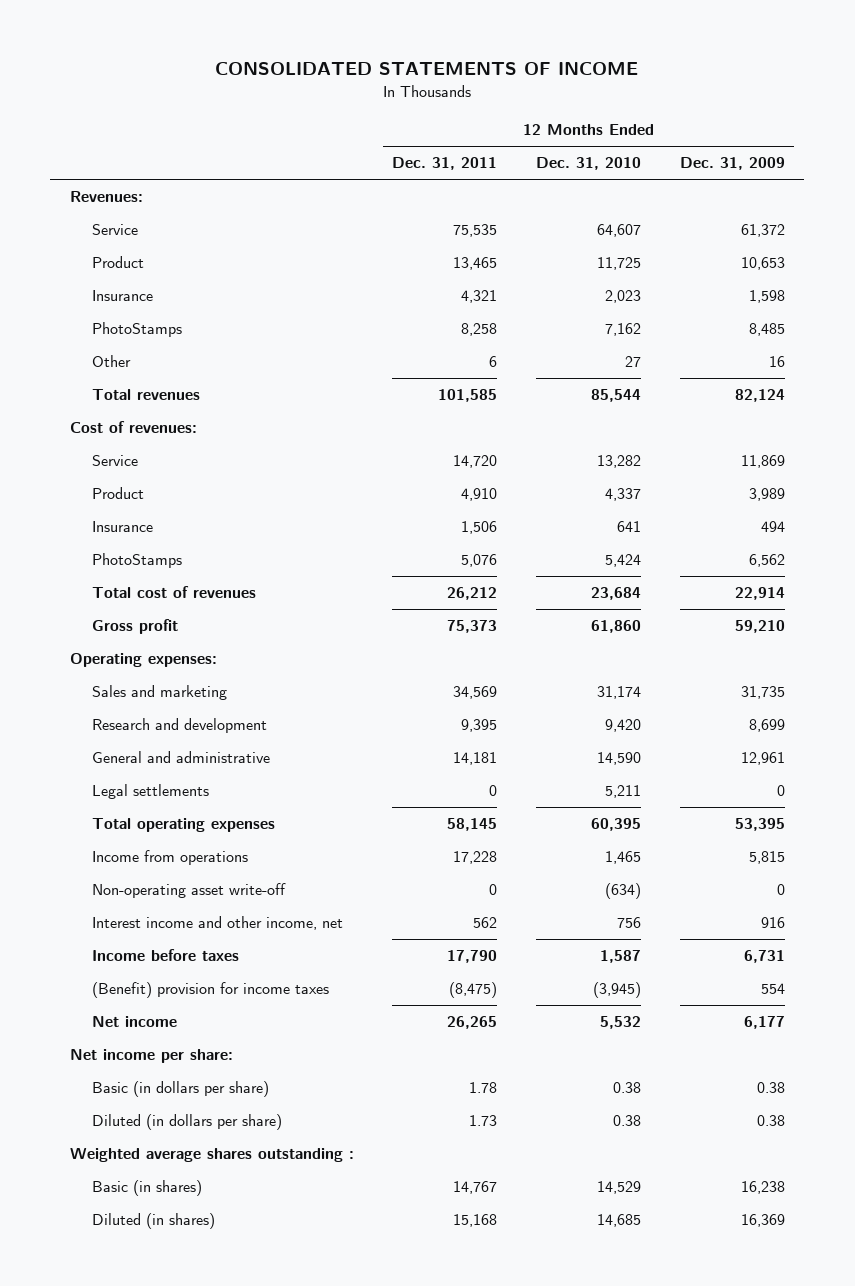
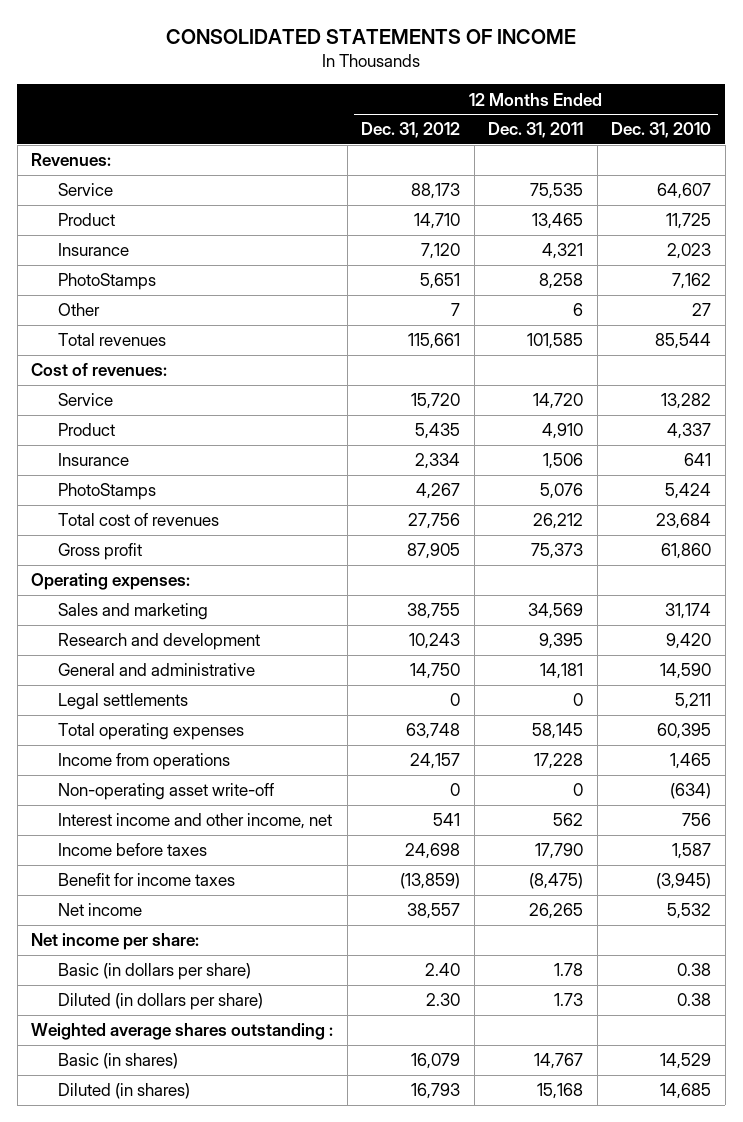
- | 12 Months Ended Dec. 31, 2011 | 12 Months Ended Dec. 31, 2010 | 12 Months Ended Dec. 31, 2009
+ | 12 Months Ended Dec. 31, 2012 | 12 Months Ended Dec. 31, 2011 | 12 Months Ended Dec. 31, 2010
- (Benefit) provision for income taxes | (8,475) | (3,945) | 554
+ Benefit for income taxes | (13,859) | (8,475) | (3,945)

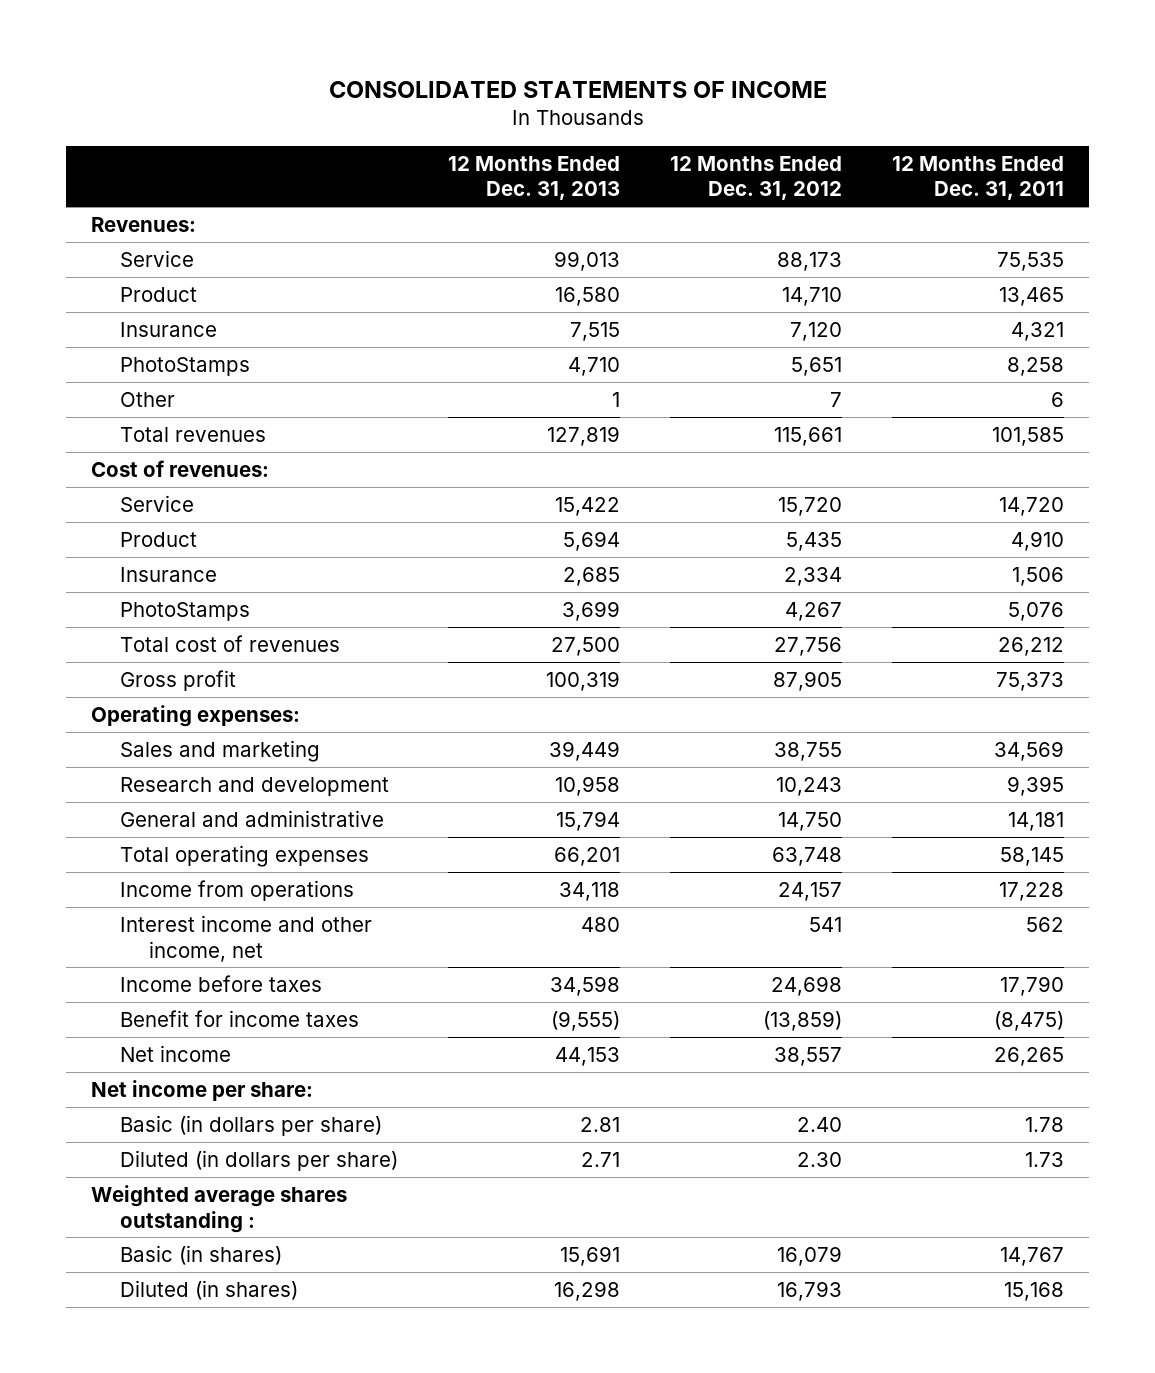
- | 12 Months Ended Dec. 31, 2012 | 12 Months Ended Dec. 31, 2011 | 12 Months Ended Dec. 31, 2010
+ | 12 Months Ended Dec. 31, 2013 | 12 Months Ended Dec. 31, 2012 | 12 Months Ended Dec. 31, 2011
- Legal settlements | 0 | 0 | 5,211
- Non-operating asset write-off | 0 | 0 | (634)

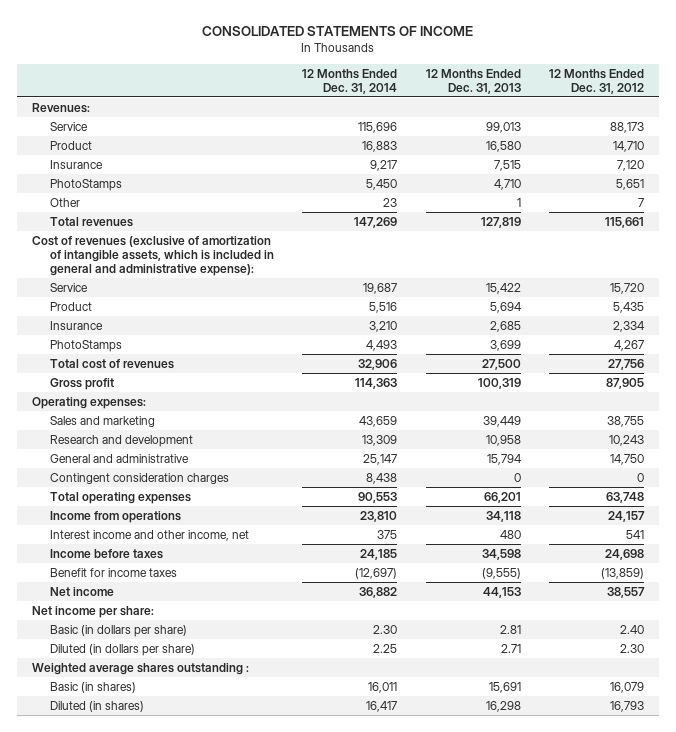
- | 12 Months Ended Dec. 31, 2013 | 12 Months Ended Dec. 31, 2012 | 12 Months Ended Dec. 31, 2011
+ | 12 Months Ended Dec. 31, 2014 | 12 Months Ended Dec. 31, 2013 | 12 Months Ended Dec. 31, 2012
- Cost of revenues:
+ Cost of revenues (exclusive of amortization of intangible assets, which is included in general and administrative expense):
+ Contingent consideration charges | 8,438 | 0 | 0

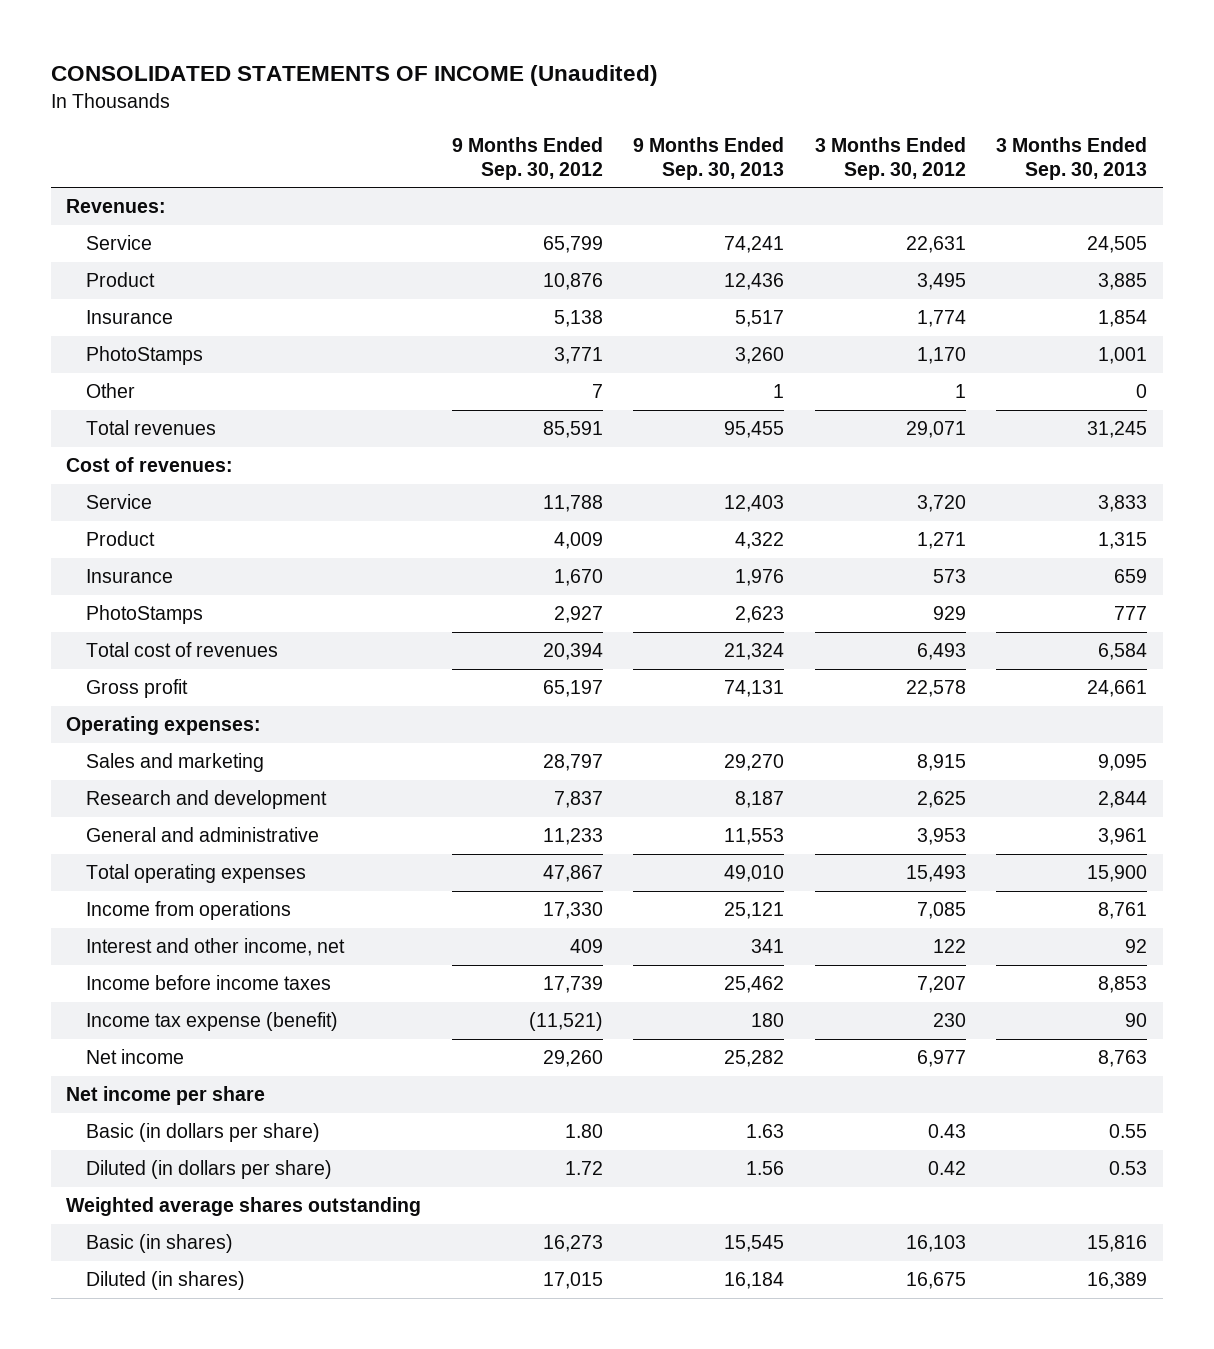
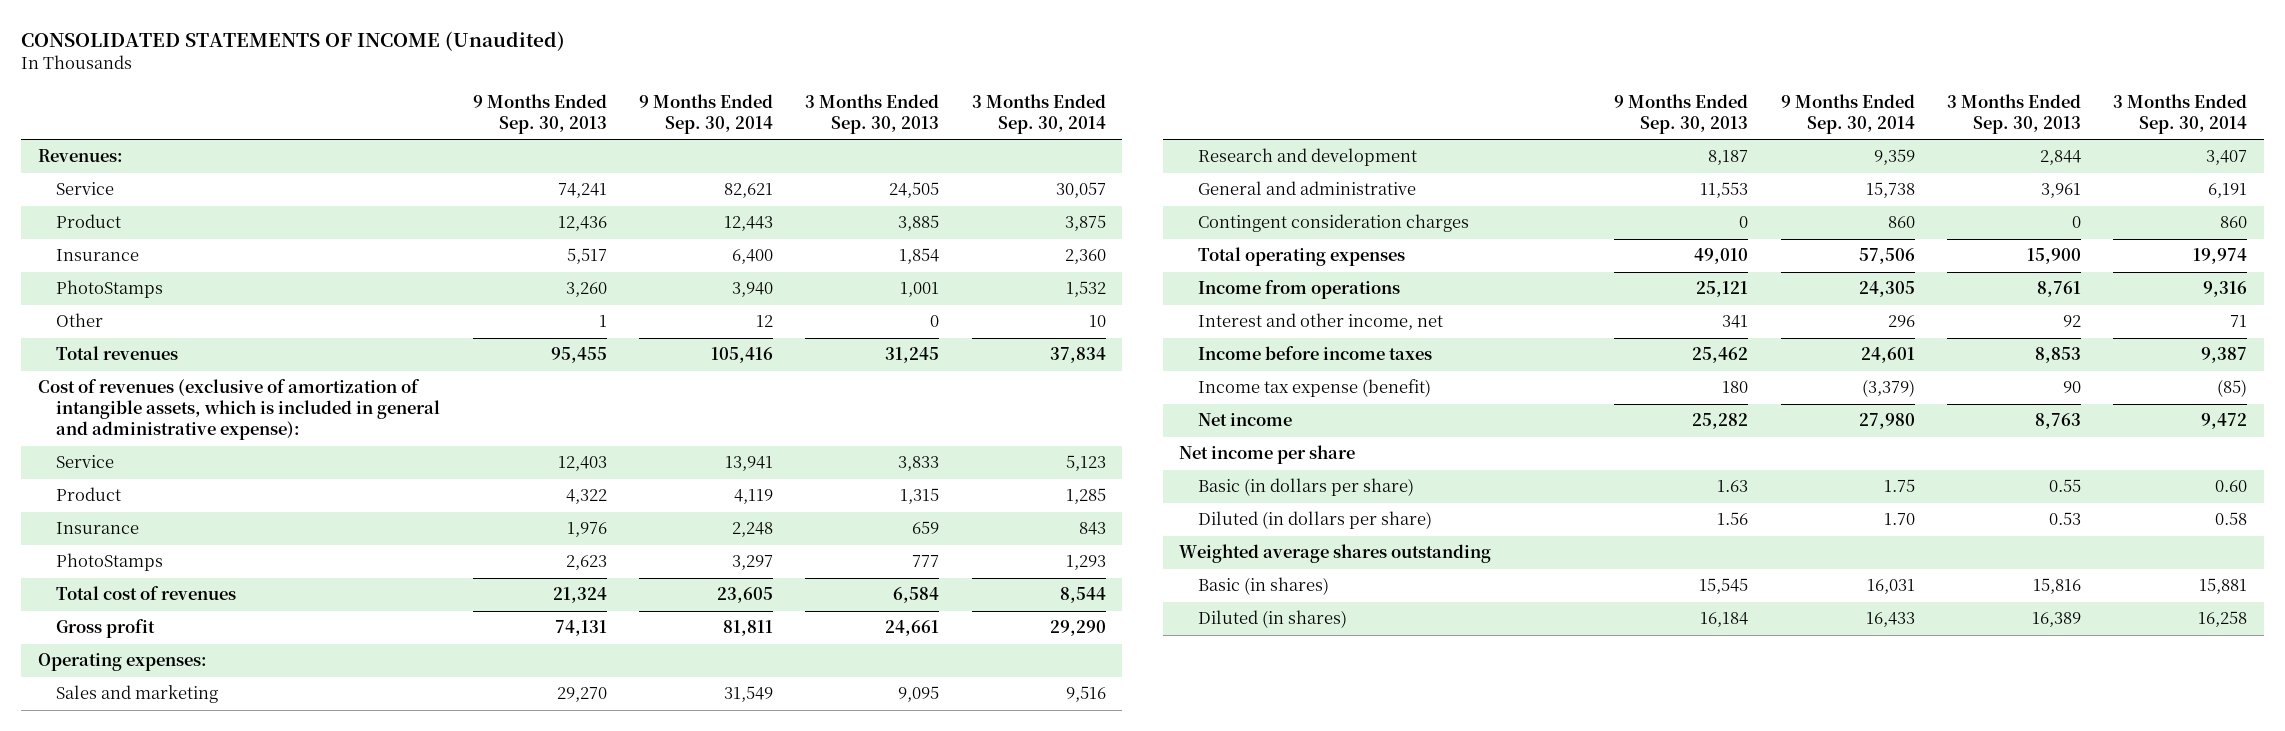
- | 9 Months Ended Sep. 30, 2012 | 9 Months Ended Sep. 30, 2013 | 3 Months Ended Sep. 30, 2012 | 3 Months Ended Sep. 30, 2013
+ | 9 Months Ended Sep. 30, 2013 | 9 Months Ended Sep. 30, 2014 | 3 Months Ended Sep. 30, 2013 | 3 Months Ended Sep. 30, 2014
- Cost of revenues:
+ Cost of revenues (exclusive of amortization of intangible assets, which is included in general and administrative expense):
+ Contingent consideration charges | 0 | 860 | 0 | 860

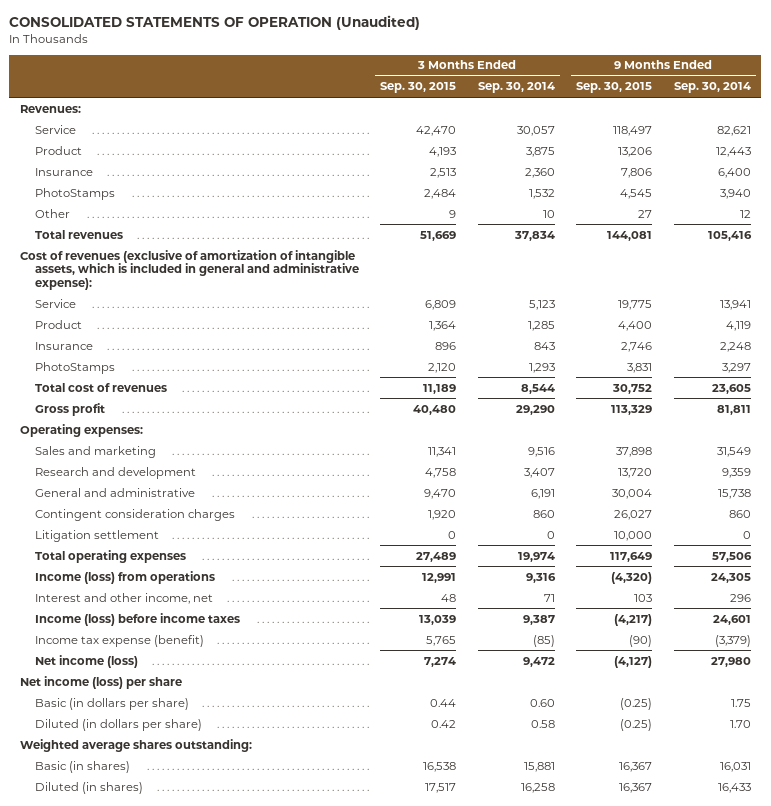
- CONSOLIDATED STATEMENTS OF INCOME (Unaudited)
+ CONSOLIDATED STATEMENTS OF OPERATION (Unaudited)
- | 9 Months Ended Sep. 30, 2013 | 9 Months Ended Sep. 30, 2014 | 3 Months Ended Sep. 30, 2013 | 3 Months Ended Sep. 30, 2014
+ | 3 Months Ended Sep. 30, 2015 | 3 Months Ended Sep. 30, 2014 | 9 Months Ended Sep. 30, 2015 | 9 Months Ended Sep. 30, 2014
+ Litigation settlement | 0 | 0 | 10,000 | 0
- Income from operations | 25,121 | 24,305 | 8,761 | 9,316
+ Income (loss) from operations | 12,991 | 9,316 | (4,320) | 24,305
- Income before income taxes | 25,462 | 24,601 | 8,853 | 9,387
+ Income (loss) before income taxes | 13,039 | 9,387 | (4,217) | 24,601
- Net income | 25,282 | 27,980 | 8,763 | 9,472
- Net income per share
+ Net income (loss) | 7,274 | 9,472 | (4,127) | 27,980
+ Net income (loss) per share
- Weighted average shares outstanding
+ Weighted average shares outstanding:

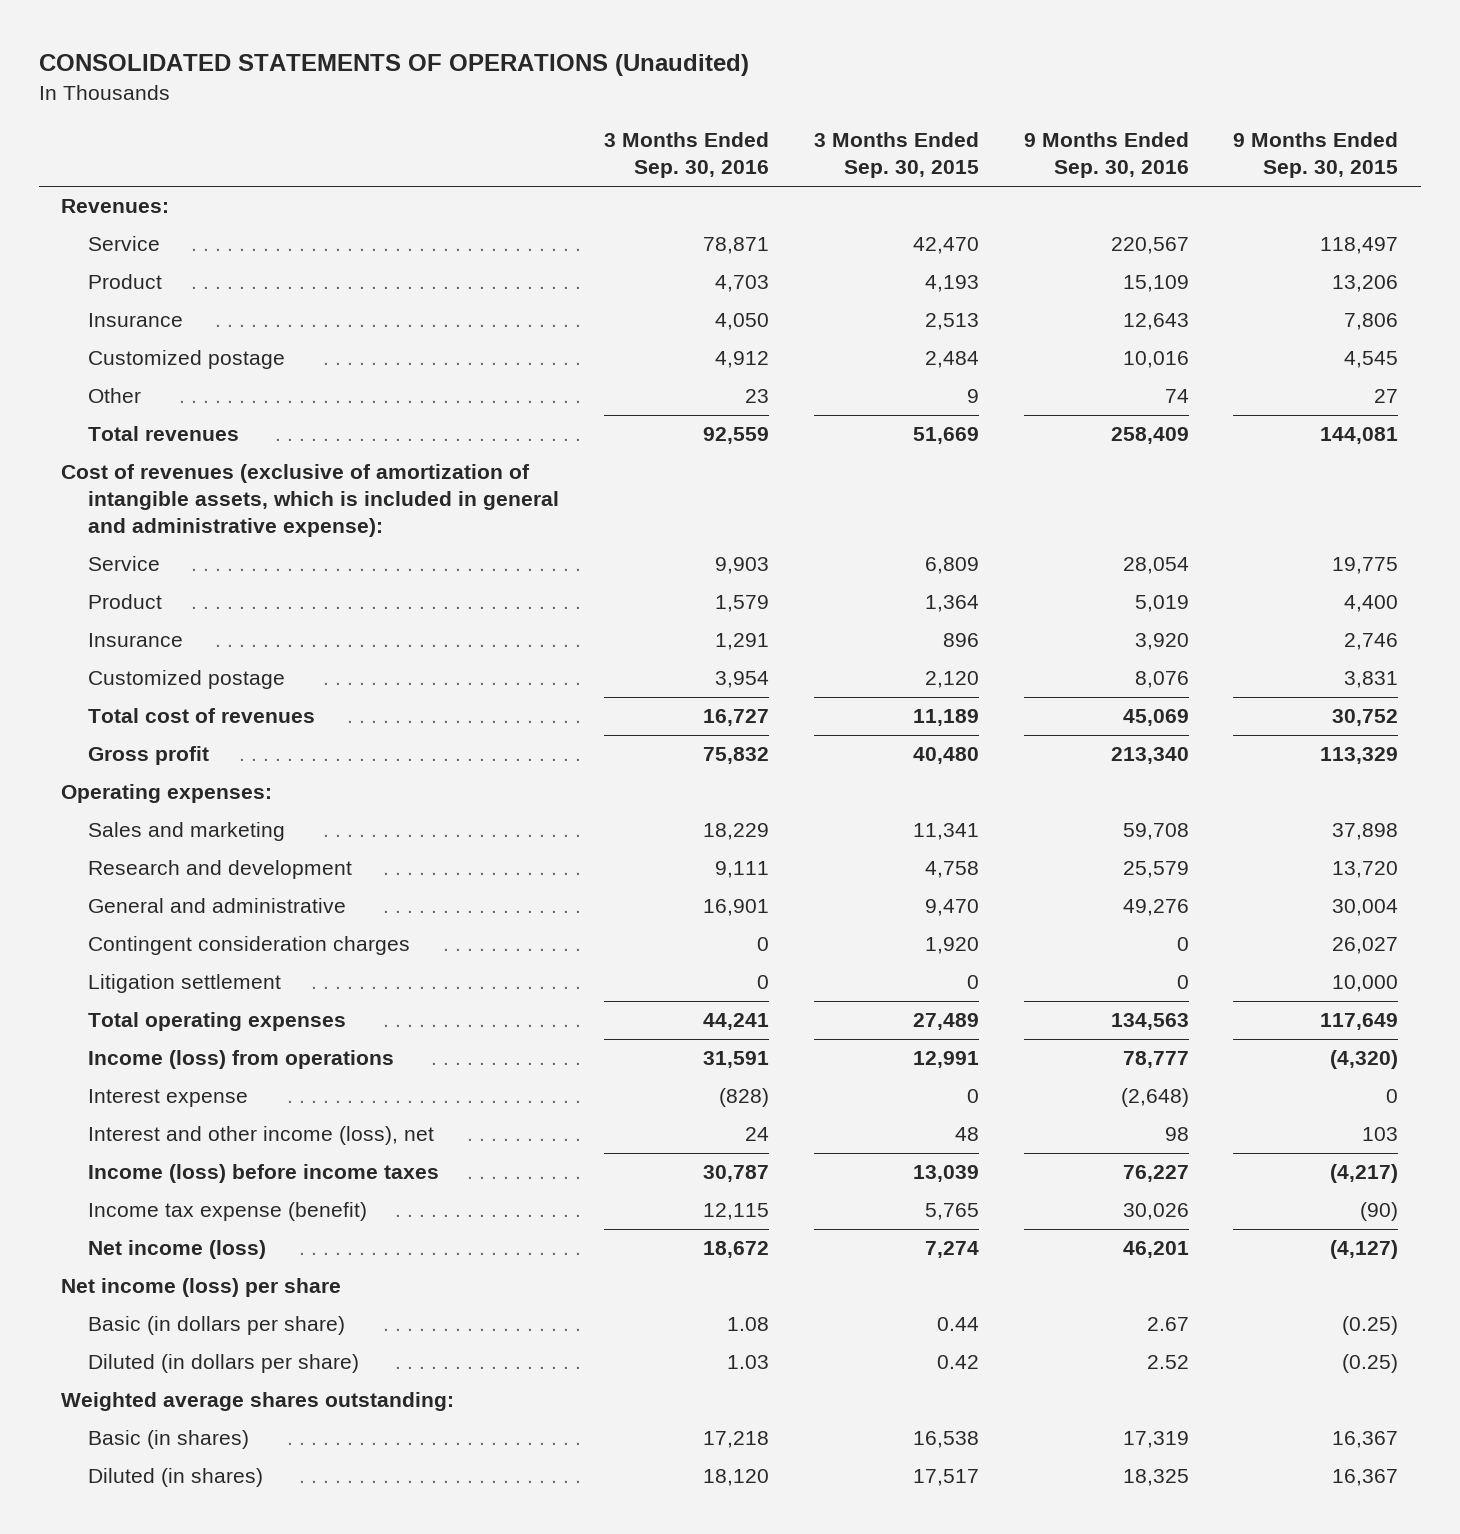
- CONSOLIDATED STATEMENTS OF OPERATION (Unaudited)
+ CONSOLIDATED STATEMENTS OF OPERATIONS (Unaudited)
- | 3 Months Ended Sep. 30, 2015 | 3 Months Ended Sep. 30, 2014 | 9 Months Ended Sep. 30, 2015 | 9 Months Ended Sep. 30, 2014
+ | 3 Months Ended Sep. 30, 2016 | 3 Months Ended Sep. 30, 2015 | 9 Months Ended Sep. 30, 2016 | 9 Months Ended Sep. 30, 2015
- PhotoStamps | 2,484 | 1,532 | 4,545 | 3,940
+ Customized postage | 4,912 | 2,484 | 10,016 | 4,545
- PhotoStamps | 2,120 | 1,293 | 3,831 | 3,297
+ Customized postage | 3,954 | 2,120 | 8,076 | 3,831
- Interest and other income, net | 48 | 71 | 103 | 296
+ Interest expense | (828) | 0 | (2,648) | 0
+ Interest and other income (loss), net | 24 | 48 | 98 | 103

